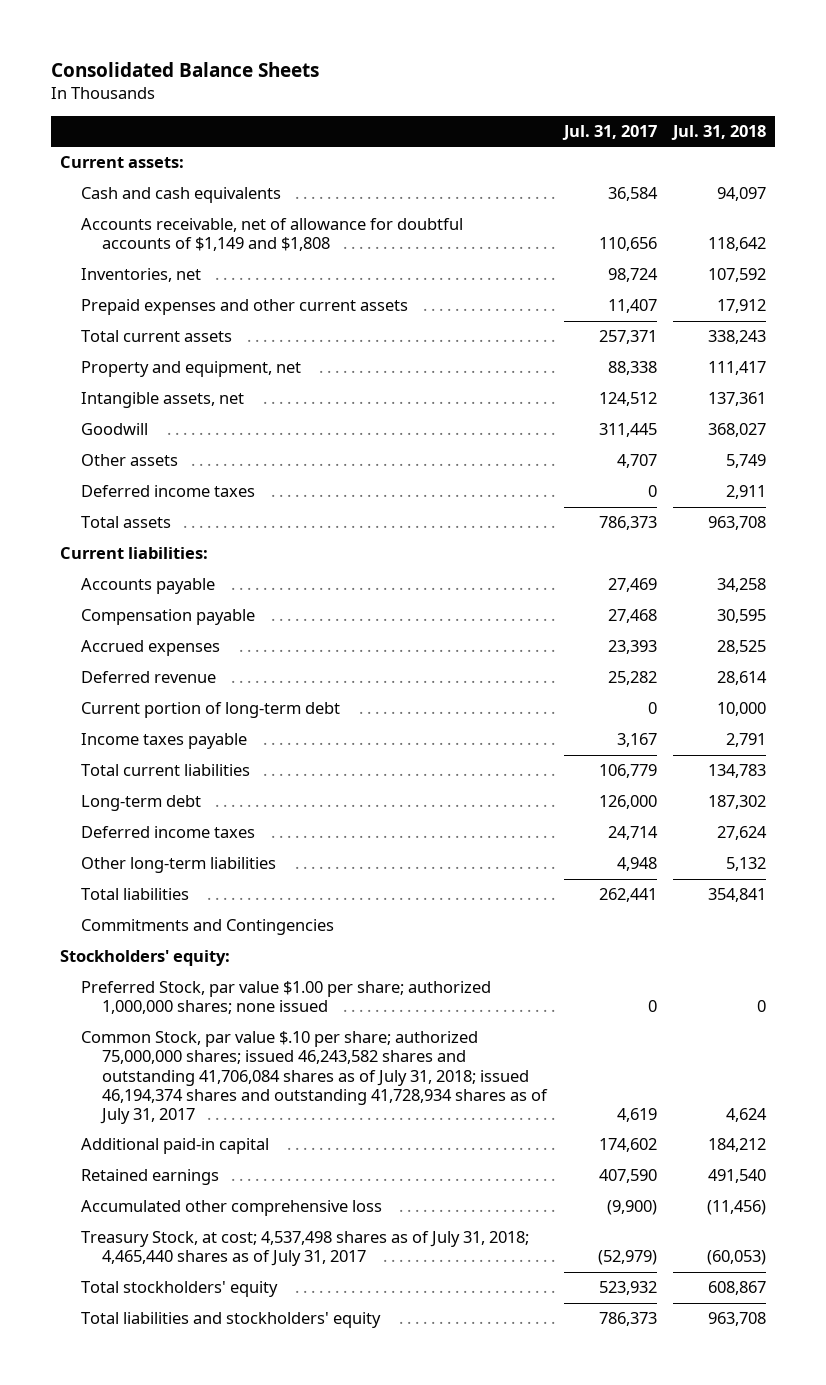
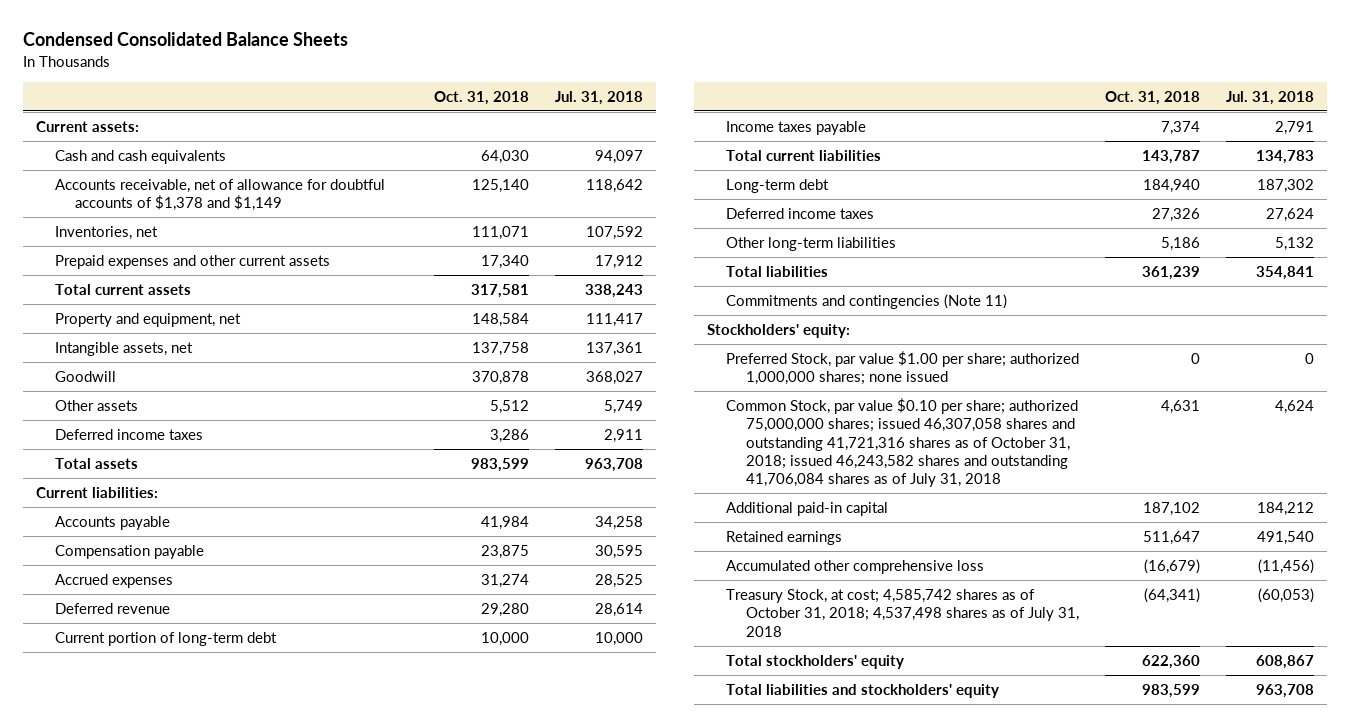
- Consolidated Balance Sheets
+ Condensed Consolidated Balance Sheets
- | Jul. 31, 2017 | Jul. 31, 2018
+ | Oct. 31, 2018 | Jul. 31, 2018
- Accounts receivable, net of allowance for doubtful accounts of $1,149 and $1,808 | 110,656 | 118,642
+ Accounts receivable, net of allowance for doubtful accounts of $1,378 and $1,149 | 125,140 | 118,642
- Commitments and Contingencies
+ Commitments and contingencies (Note 11)
- Common Stock, par value $.10 per share; authorized 75,000,000 shares; issued 46,243,582 shares and outstanding 41,706,084 shares as of July 31, 2018; issued 46,194,374 shares and outstanding 41,728,934 shares as of July 31, 2017 | 4,619 | 4,624
+ Common Stock, par value $0.10 per share; authorized 75,000,000 shares; issued 46,307,058 shares and outstanding 41,721,316 shares as of October 31, 2018; issued 46,243,582 shares and outstanding 41,706,084 shares as of July 31, 2018 | 4,631 | 4,624
- Treasury Stock, at cost; 4,537,498 shares as of July 31, 2018; 4,465,440 shares as of July 31, 2017 | (52,979) | (60,053)
+ Treasury Stock, at cost; 4,585,742 shares as of October 31, 2018; 4,537,498 shares as of July 31, 2018 | (64,341) | (60,053)

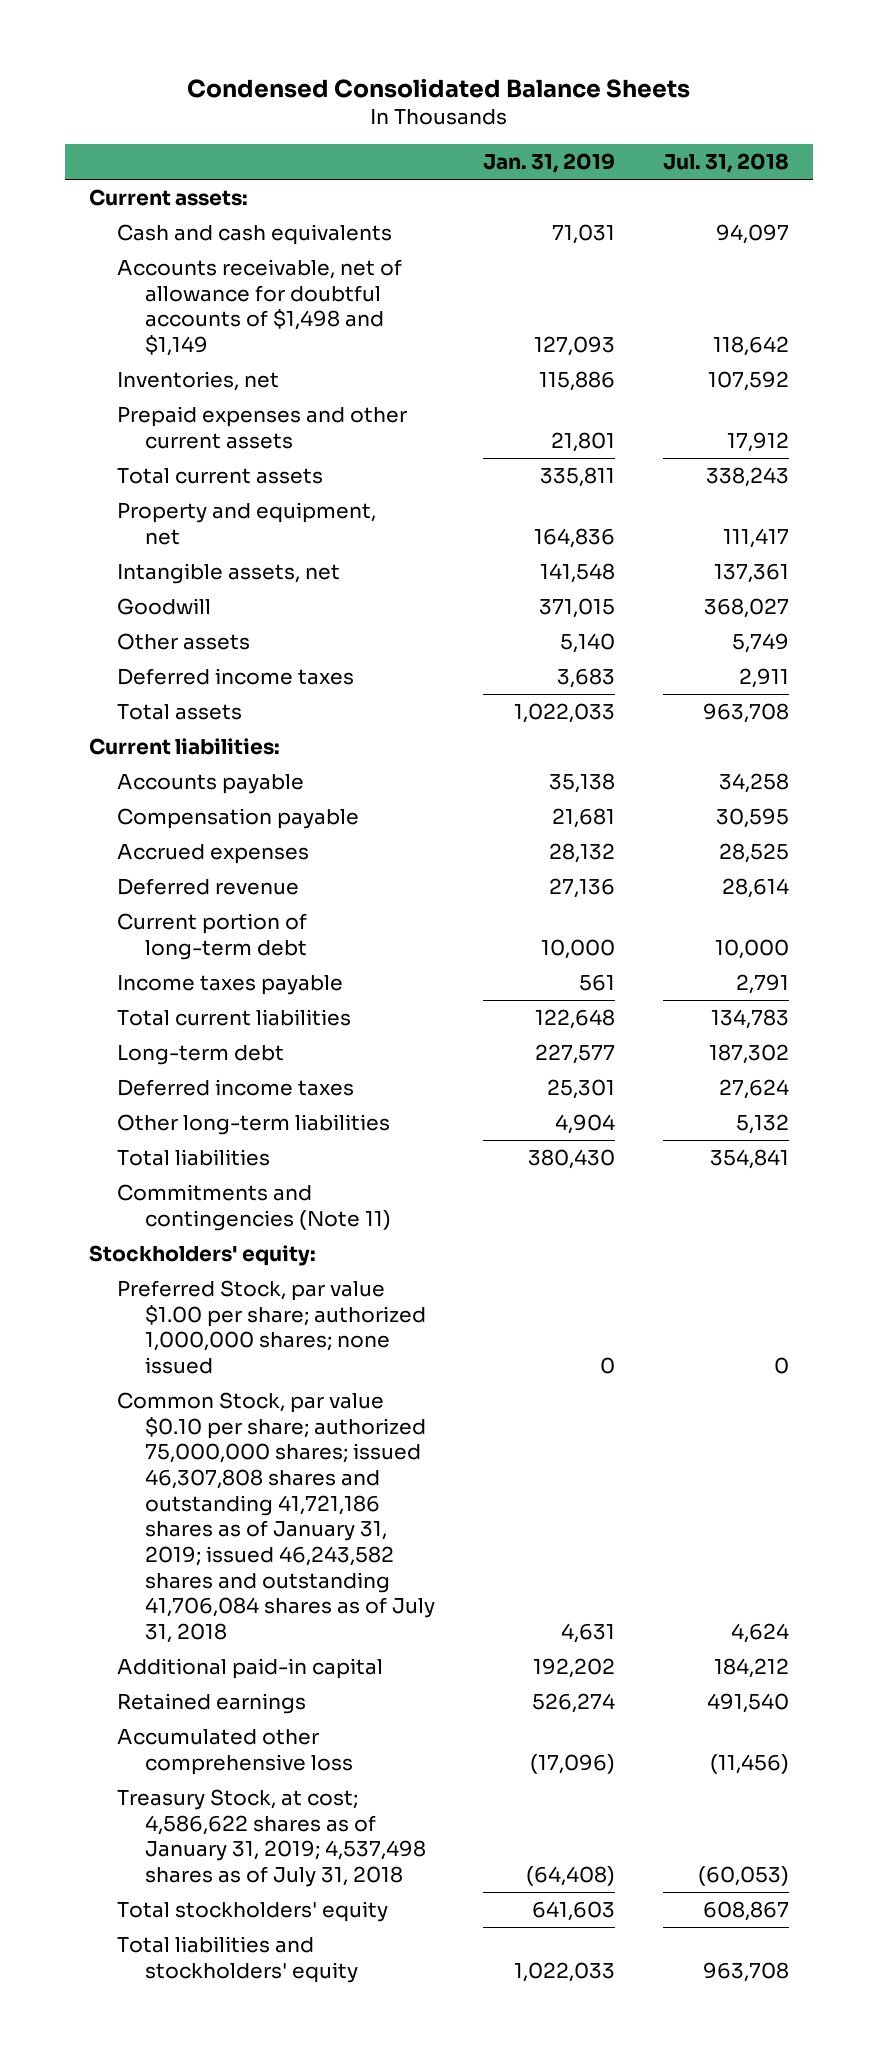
- | Oct. 31, 2018 | Jul. 31, 2018
+ | Jan. 31, 2019 | Jul. 31, 2018
- Accounts receivable, net of allowance for doubtful accounts of $1,378 and $1,149 | 125,140 | 118,642
+ Accounts receivable, net of allowance for doubtful accounts of $1,498 and $1,149 | 127,093 | 118,642
- Common Stock, par value $0.10 per share; authorized 75,000,000 shares; issued 46,307,058 shares and outstanding 41,721,316 shares as of October 31, 2018; issued 46,243,582 shares and outstanding 41,706,084 shares as of July 31, 2018 | 4,631 | 4,624
+ Common Stock, par value $0.10 per share; authorized 75,000,000 shares; issued 46,307,808 shares and outstanding 41,721,186 shares as of January 31, 2019; issued 46,243,582 shares and outstanding 41,706,084 shares as of July 31, 2018 | 4,631 | 4,624
- Treasury Stock, at cost; 4,585,742 shares as of October 31, 2018; 4,537,498 shares as of July 31, 2018 | (64,341) | (60,053)
+ Treasury Stock, at cost; 4,586,622 shares as of January 31, 2019; 4,537,498 shares as of July 31, 2018 | (64,408) | (60,053)

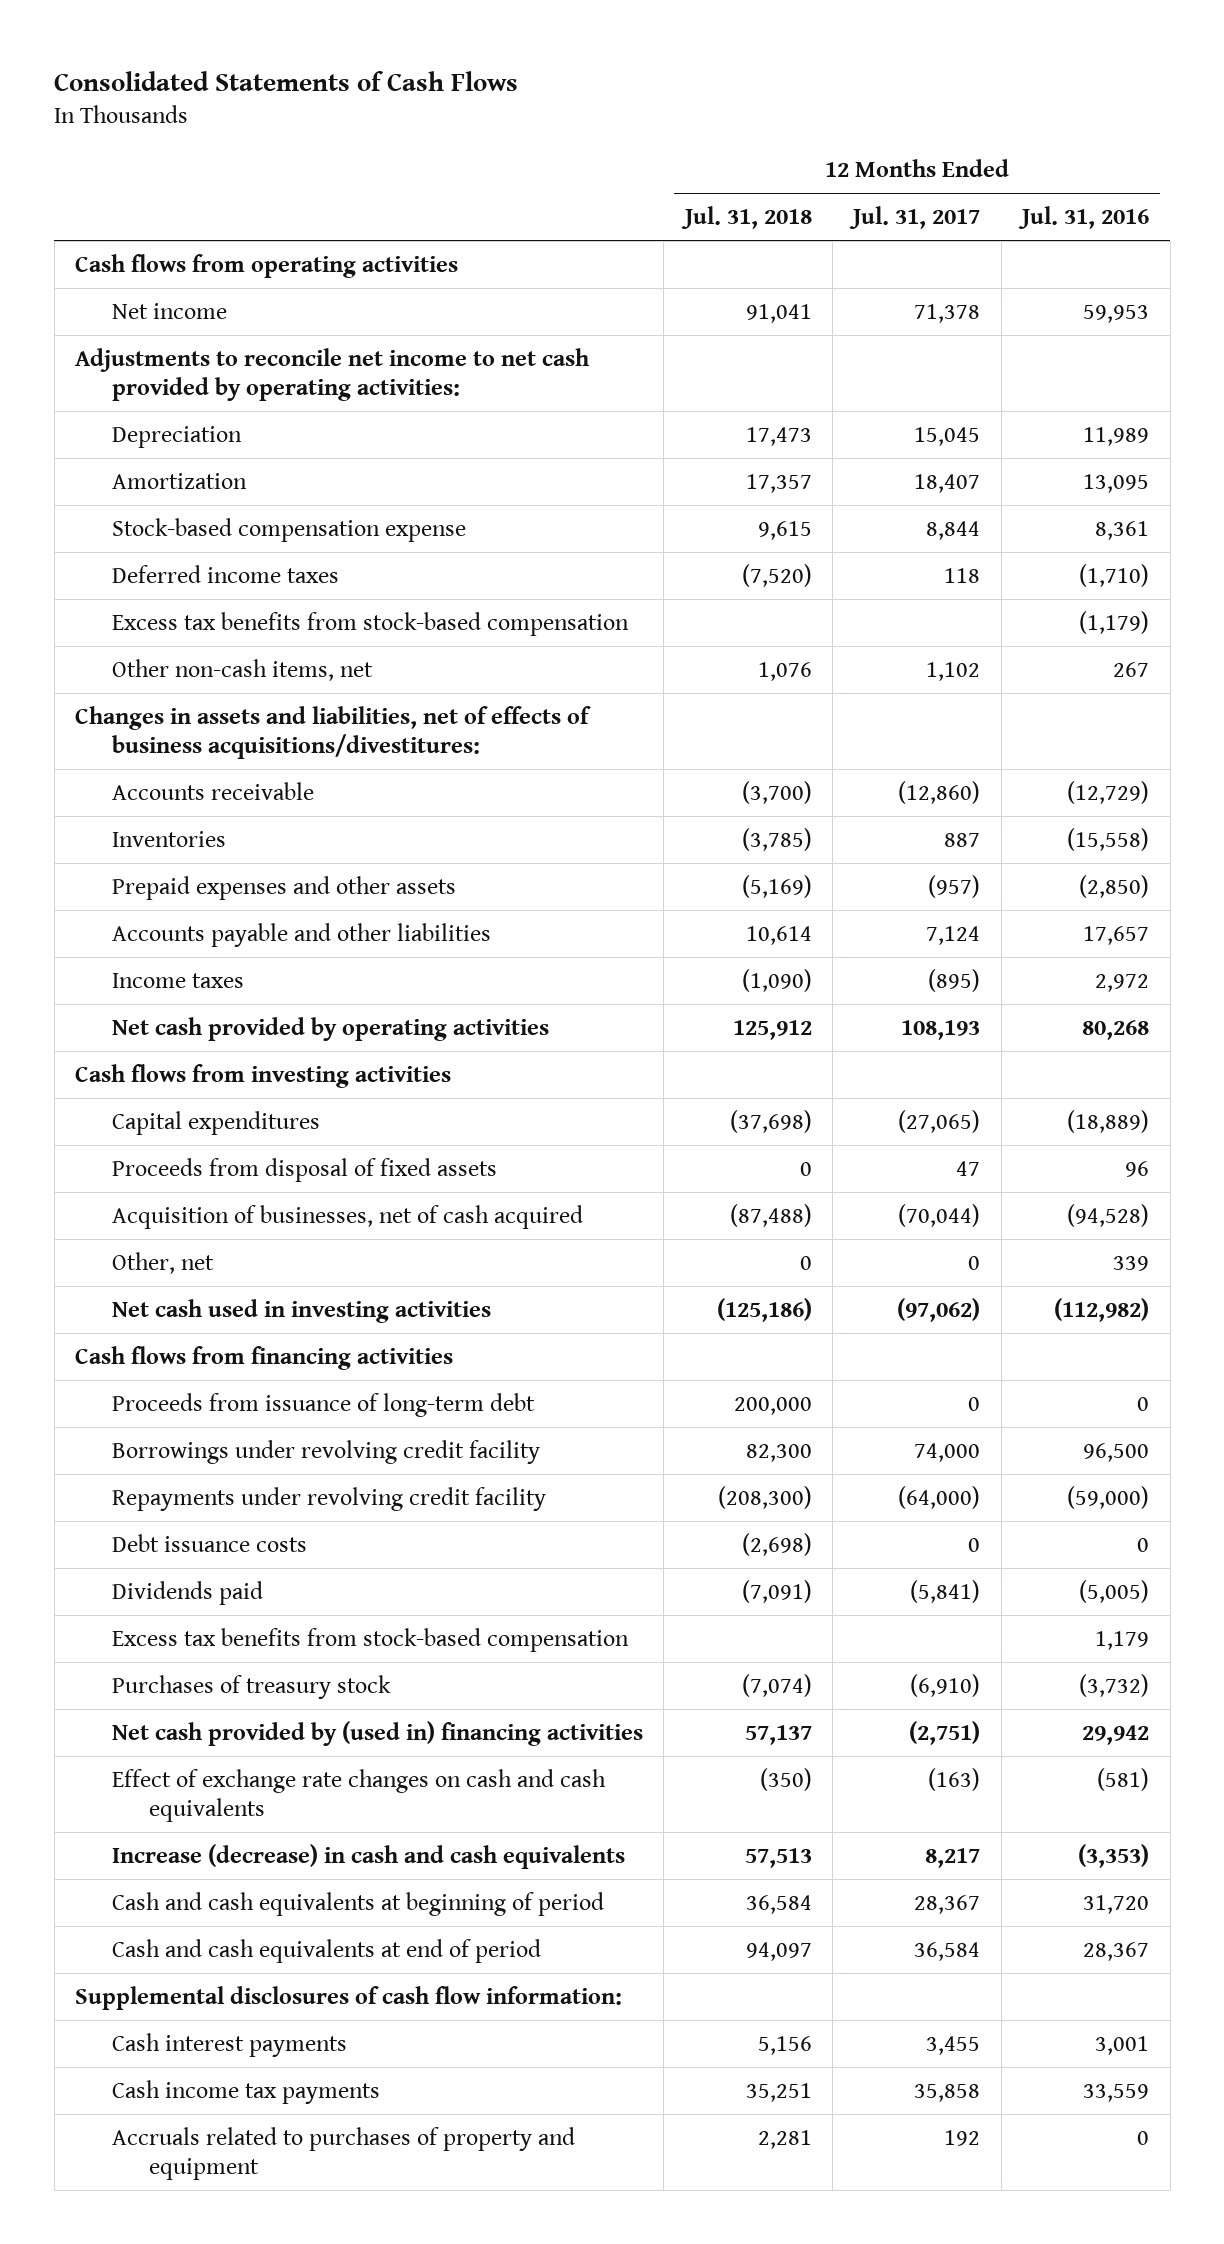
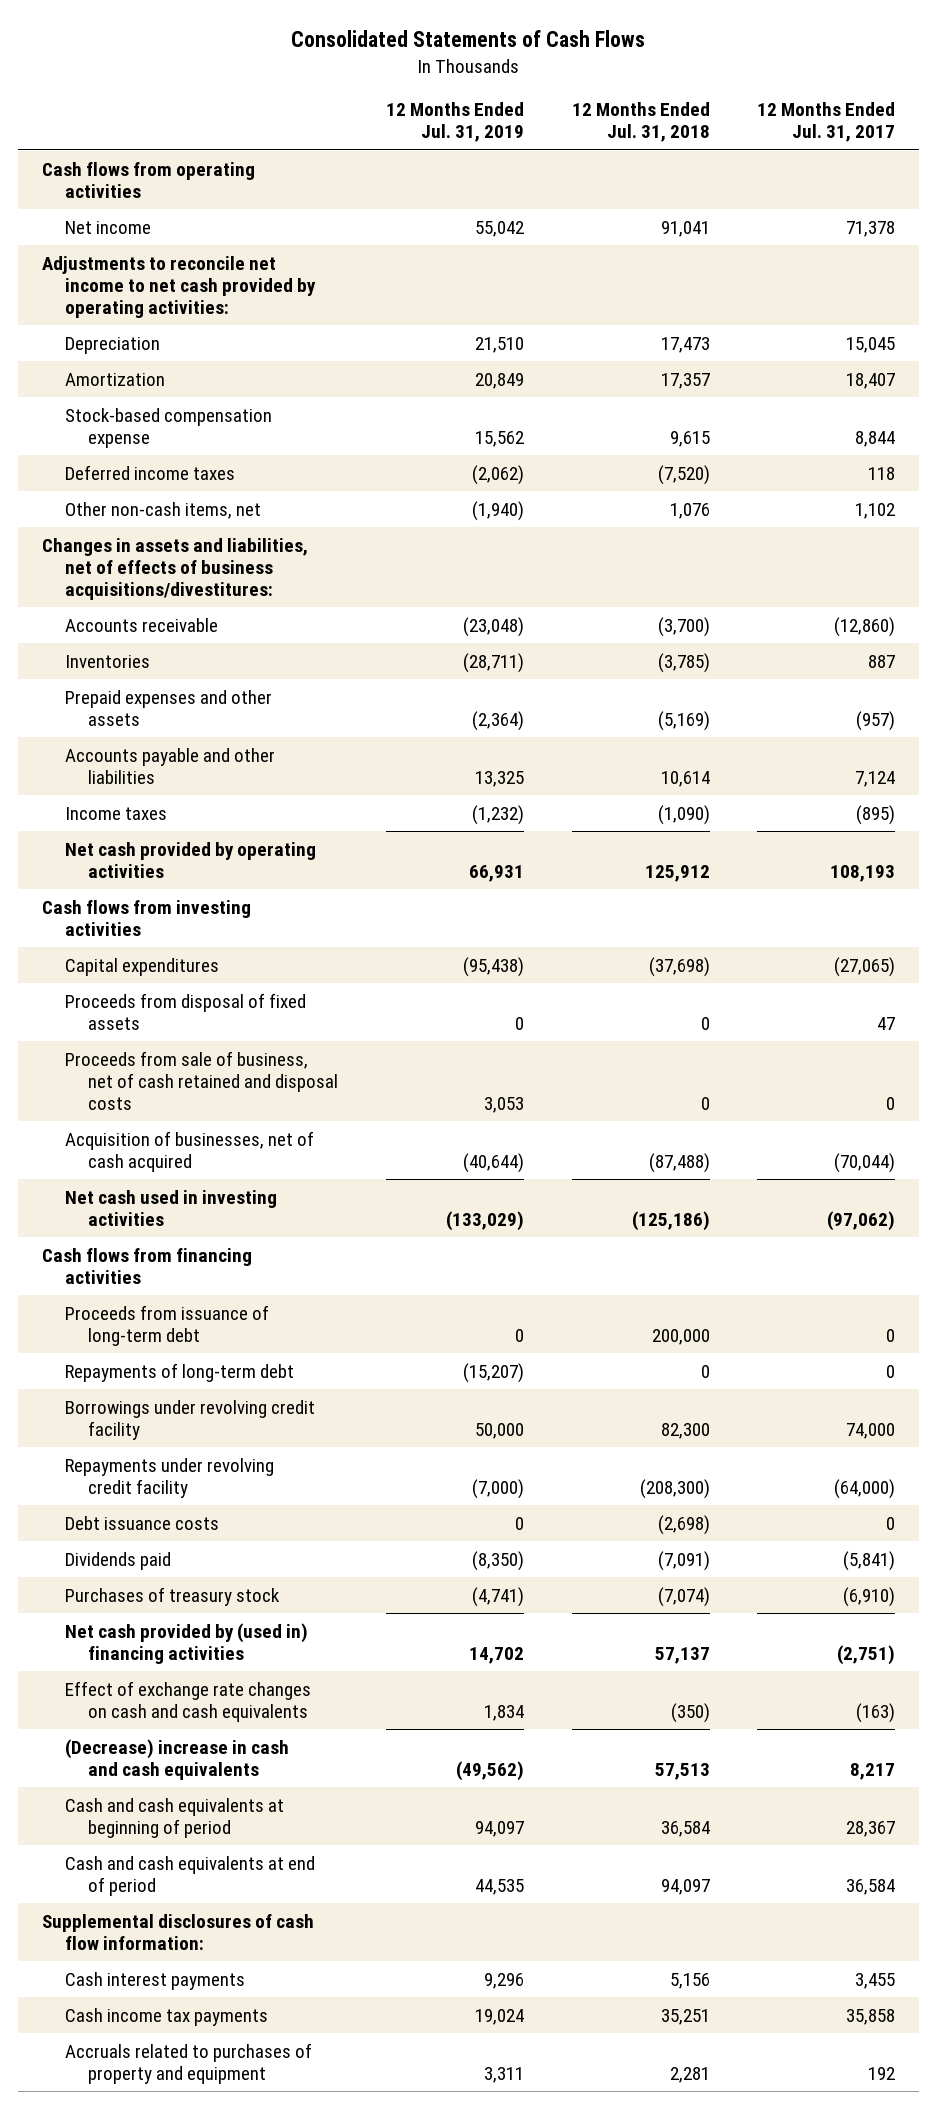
- | 12 Months Ended Jul. 31, 2018 | 12 Months Ended Jul. 31, 2017 | 12 Months Ended Jul. 31, 2016
+ | 12 Months Ended Jul. 31, 2019 | 12 Months Ended Jul. 31, 2018 | 12 Months Ended Jul. 31, 2017
- Excess tax benefits from stock-based compensation | | | (1,179)
+ Proceeds from sale of business, net of cash retained and disposal costs | 3,053 | 0 | 0
- Other, net | 0 | 0 | 339
+ Repayments of long-term debt | (15,207) | 0 | 0
- Excess tax benefits from stock-based compensation | | | 1,179
- Increase (decrease) in cash and cash equivalents | 57,513 | 8,217 | (3,353)
+ (Decrease) increase in cash and cash equivalents | (49,562) | 57,513 | 8,217

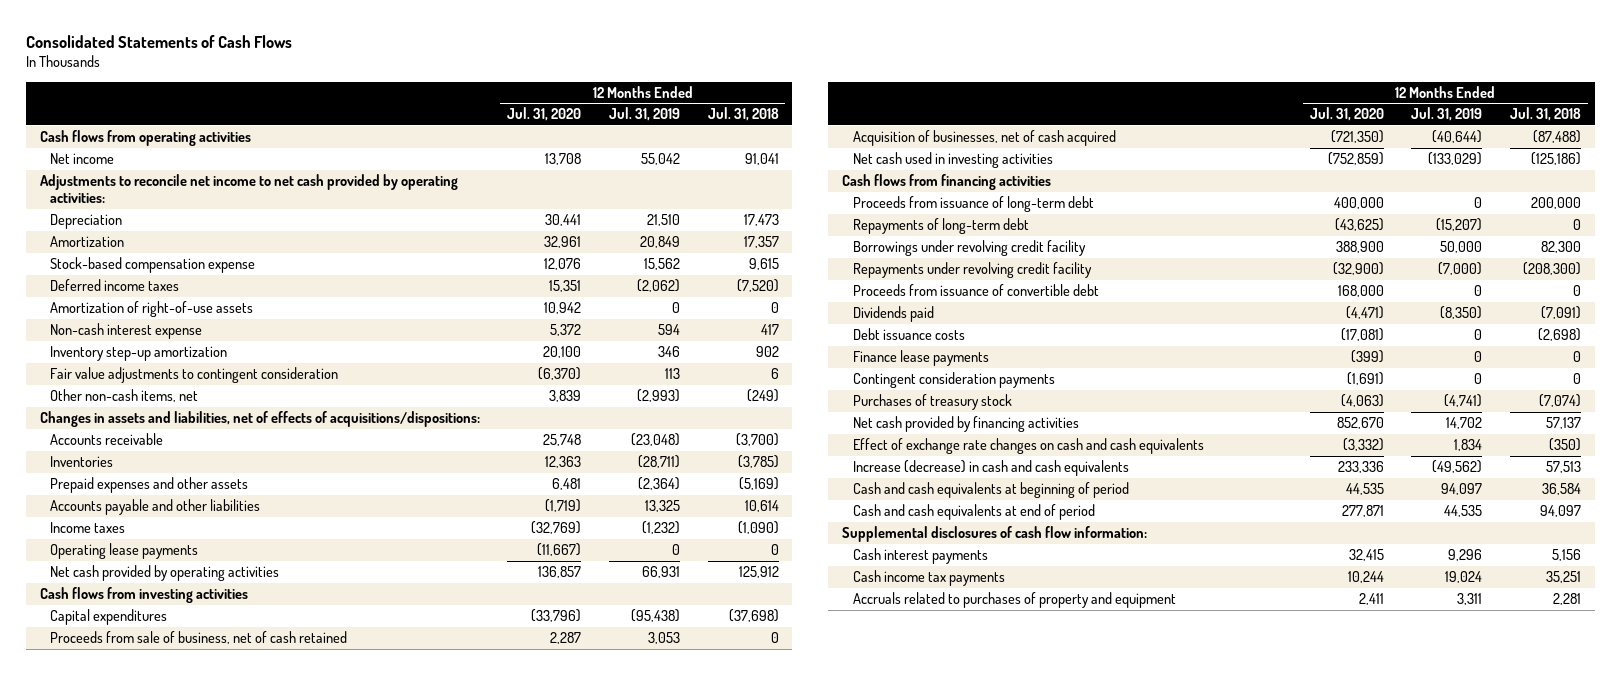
- | 12 Months Ended Jul. 31, 2019 | 12 Months Ended Jul. 31, 2018 | 12 Months Ended Jul. 31, 2017
+ | 12 Months Ended Jul. 31, 2020 | 12 Months Ended Jul. 31, 2019 | 12 Months Ended Jul. 31, 2018
- Other non-cash items, net | (1,940) | 1,076 | 1,102
- Changes in assets and liabilities, net of effects of business acquisitions/divestitures:
+ Amortization of right-of-use assets | 10,942 | 0 | 0
+ Non-cash interest expense | 5,372 | 594 | 417
+ Inventory step-up amortization | 20,100 | 346 | 902
+ Fair value adjustments to contingent consideration | (6,370) | 113 | 6
+ Other non-cash items, net | 3,839 | (2,993) | (249)
+ Changes in assets and liabilities, net of effects of acquisitions/dispositions:
+ Operating lease payments | (11,667) | 0 | 0
- Proceeds from disposal of fixed assets | 0 | 0 | 47
- Proceeds from sale of business, net of cash retained and disposal costs | 3,053 | 0 | 0
+ Proceeds from sale of business, net of cash retained | 2,287 | 3,053 | 0
+ Proceeds from issuance of convertible debt | 168,000 | 0 | 0
moved down: Debt issuance costs | (17,081) | 0 | (2,698)
+ Finance lease payments | (399) | 0 | 0
+ Contingent consideration payments | (1,691) | 0 | 0
- Net cash provided by (used in) financing activities | 14,702 | 57,137 | (2,751)
+ Net cash provided by financing activities | 852,670 | 14,702 | 57,137
- (Decrease) increase in cash and cash equivalents | (49,562) | 57,513 | 8,217
+ Increase (decrease) in cash and cash equivalents | 233,336 | (49,562) | 57,513

